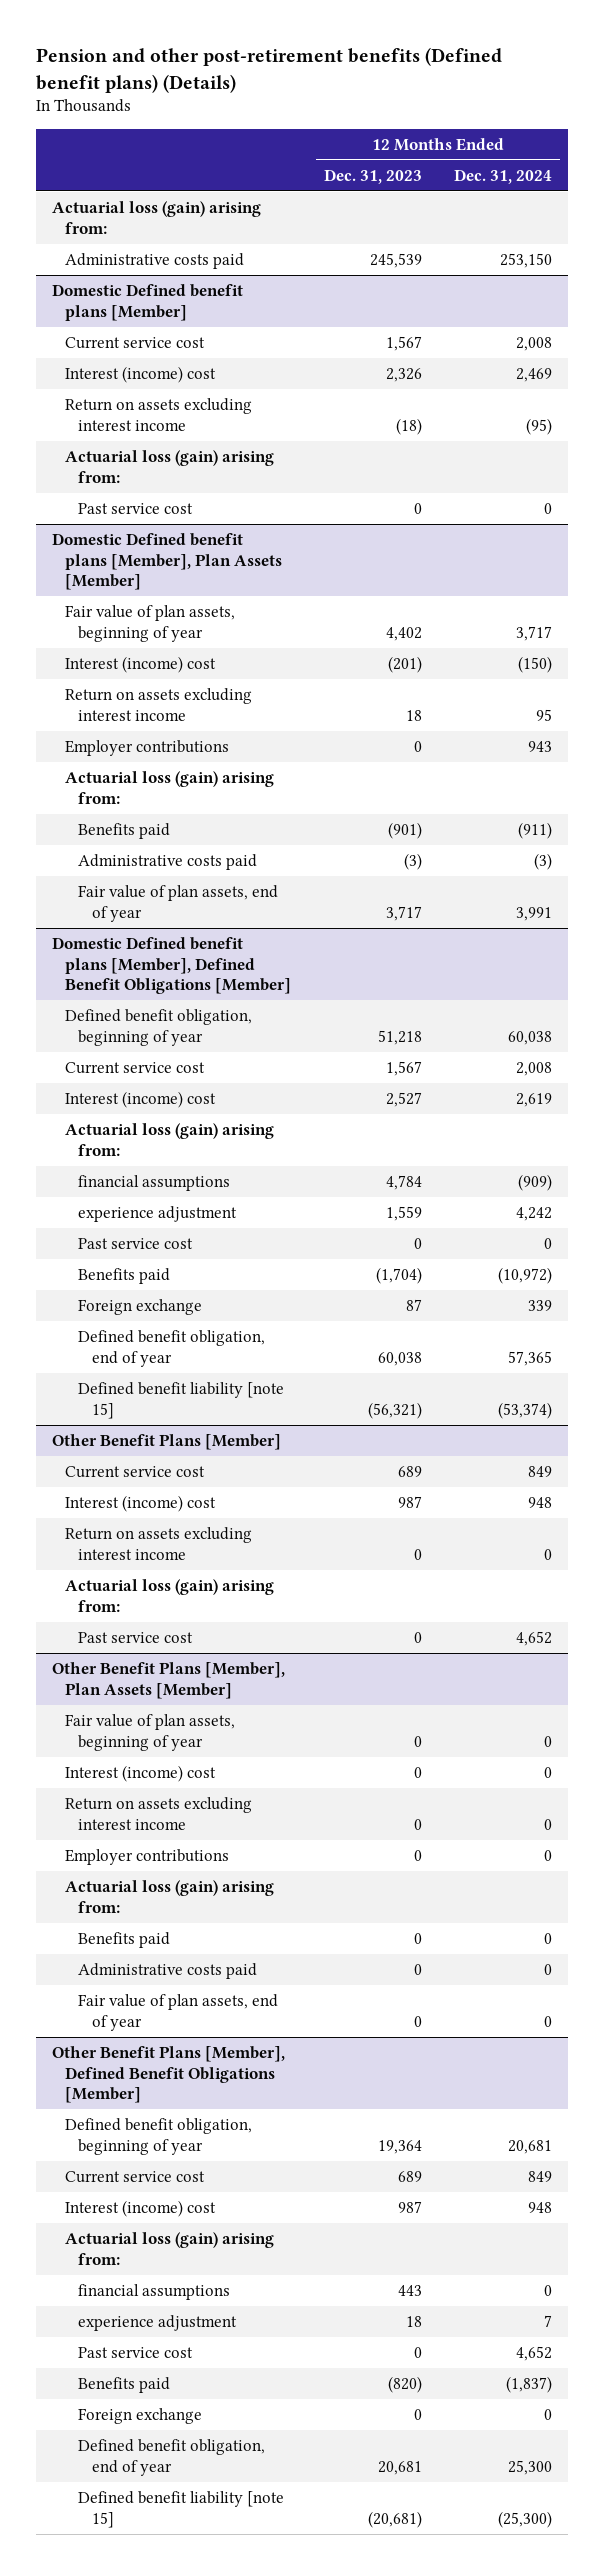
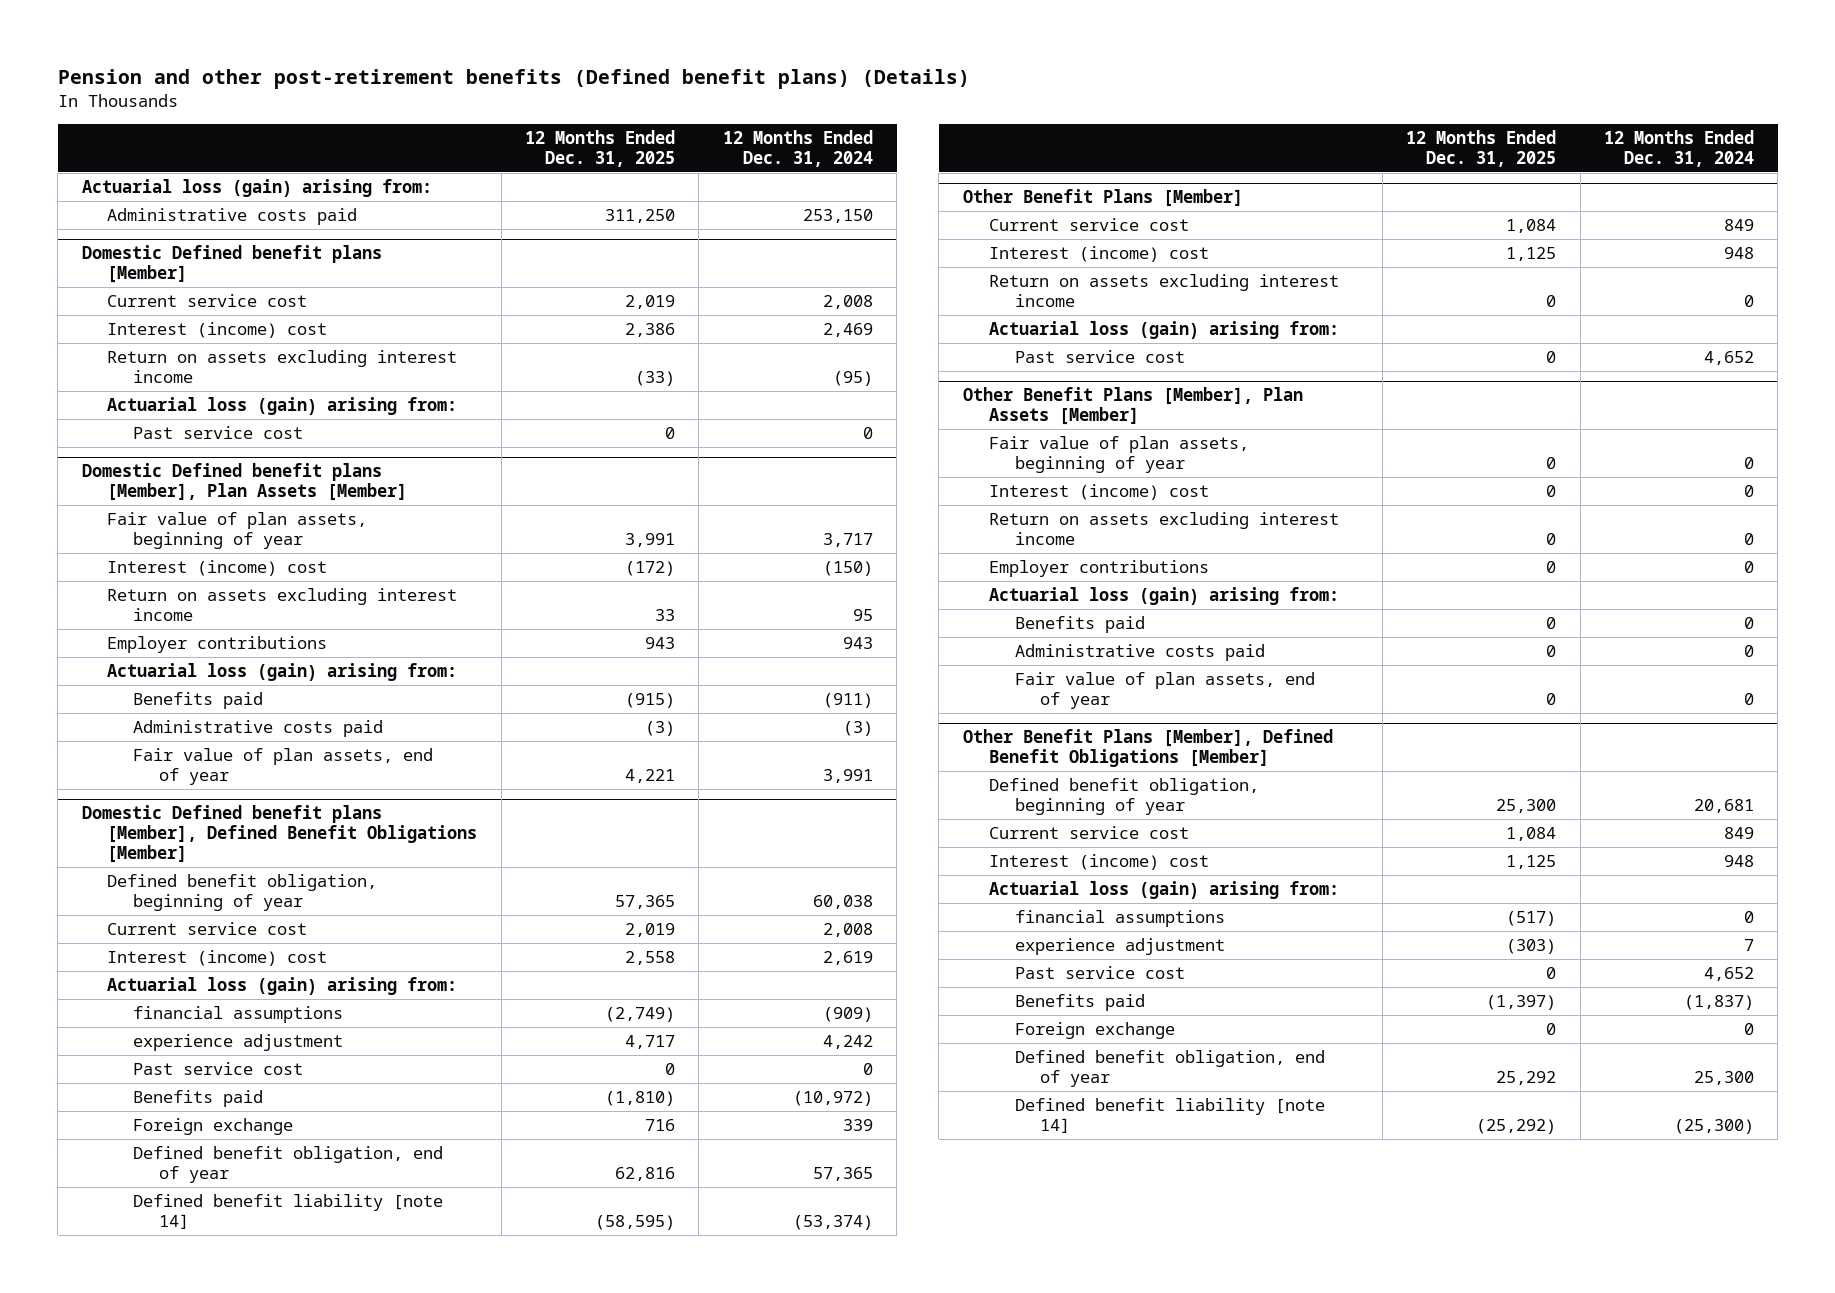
- | 12 Months Ended Dec. 31, 2023 | 12 Months Ended Dec. 31, 2024
+ | 12 Months Ended Dec. 31, 2025 | 12 Months Ended Dec. 31, 2024
@ Domestic Defined benefit plans [Member], Defined Benefit Obligations [Member]
- Defined benefit liability [note 15] | (56,321) | (53,374)
+ Defined benefit liability [note 14] | (58,595) | (53,374)
@ Other Benefit Plans [Member], Defined Benefit Obligations [Member]
- Defined benefit liability [note 15] | (20,681) | (25,300)
+ Defined benefit liability [note 14] | (25,292) | (25,300)

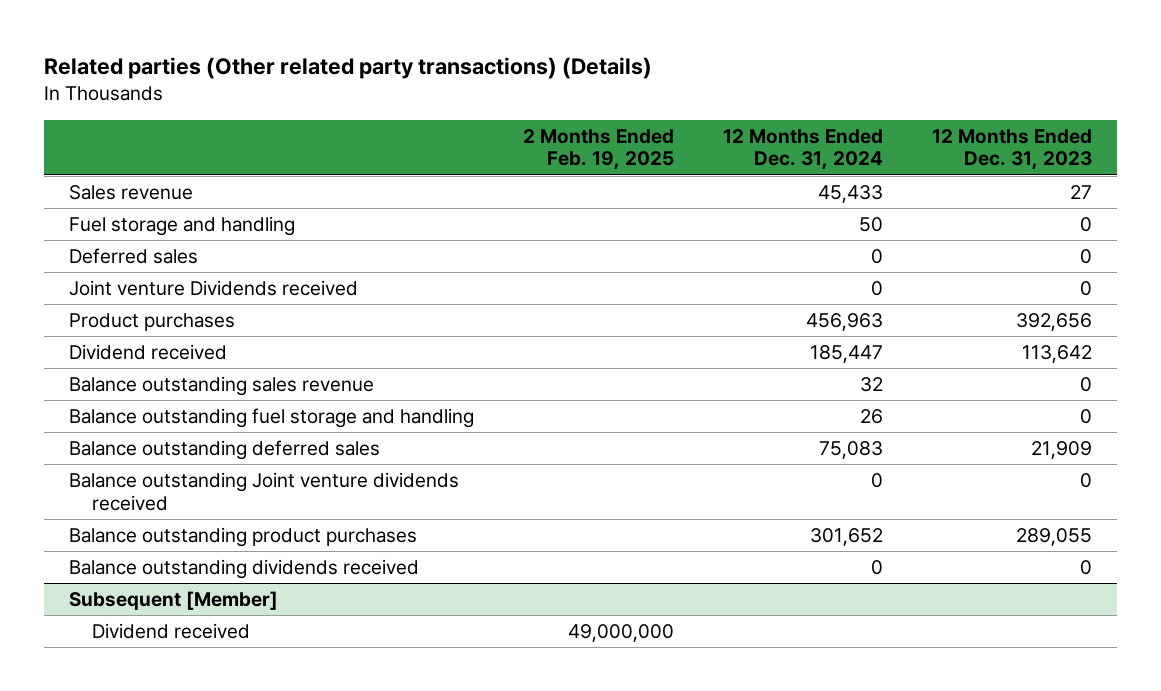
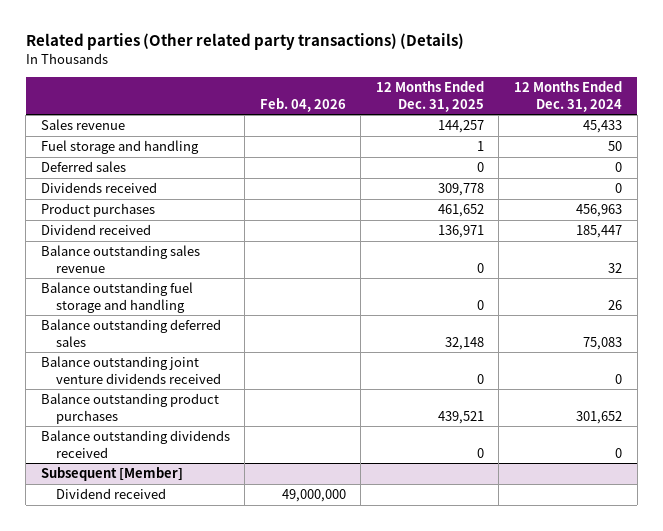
- | 2 Months Ended Feb. 19, 2025 | 12 Months Ended Dec. 31, 2024 | 12 Months Ended Dec. 31, 2023
+ | Feb. 04, 2026 | 12 Months Ended Dec. 31, 2025 | 12 Months Ended Dec. 31, 2024
- Joint venture Dividends received | | 0 | 0
+ Dividends received | | 309,778 | 0
- Balance outstanding Joint venture dividends received | | 0 | 0
+ Balance outstanding joint venture dividends received | | 0 | 0

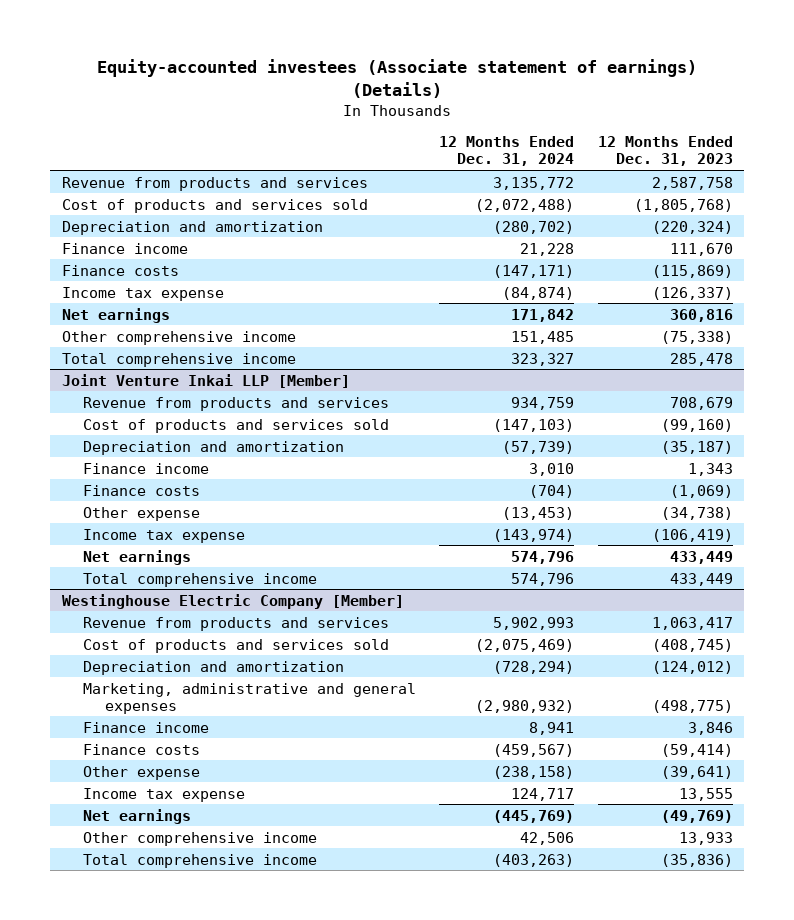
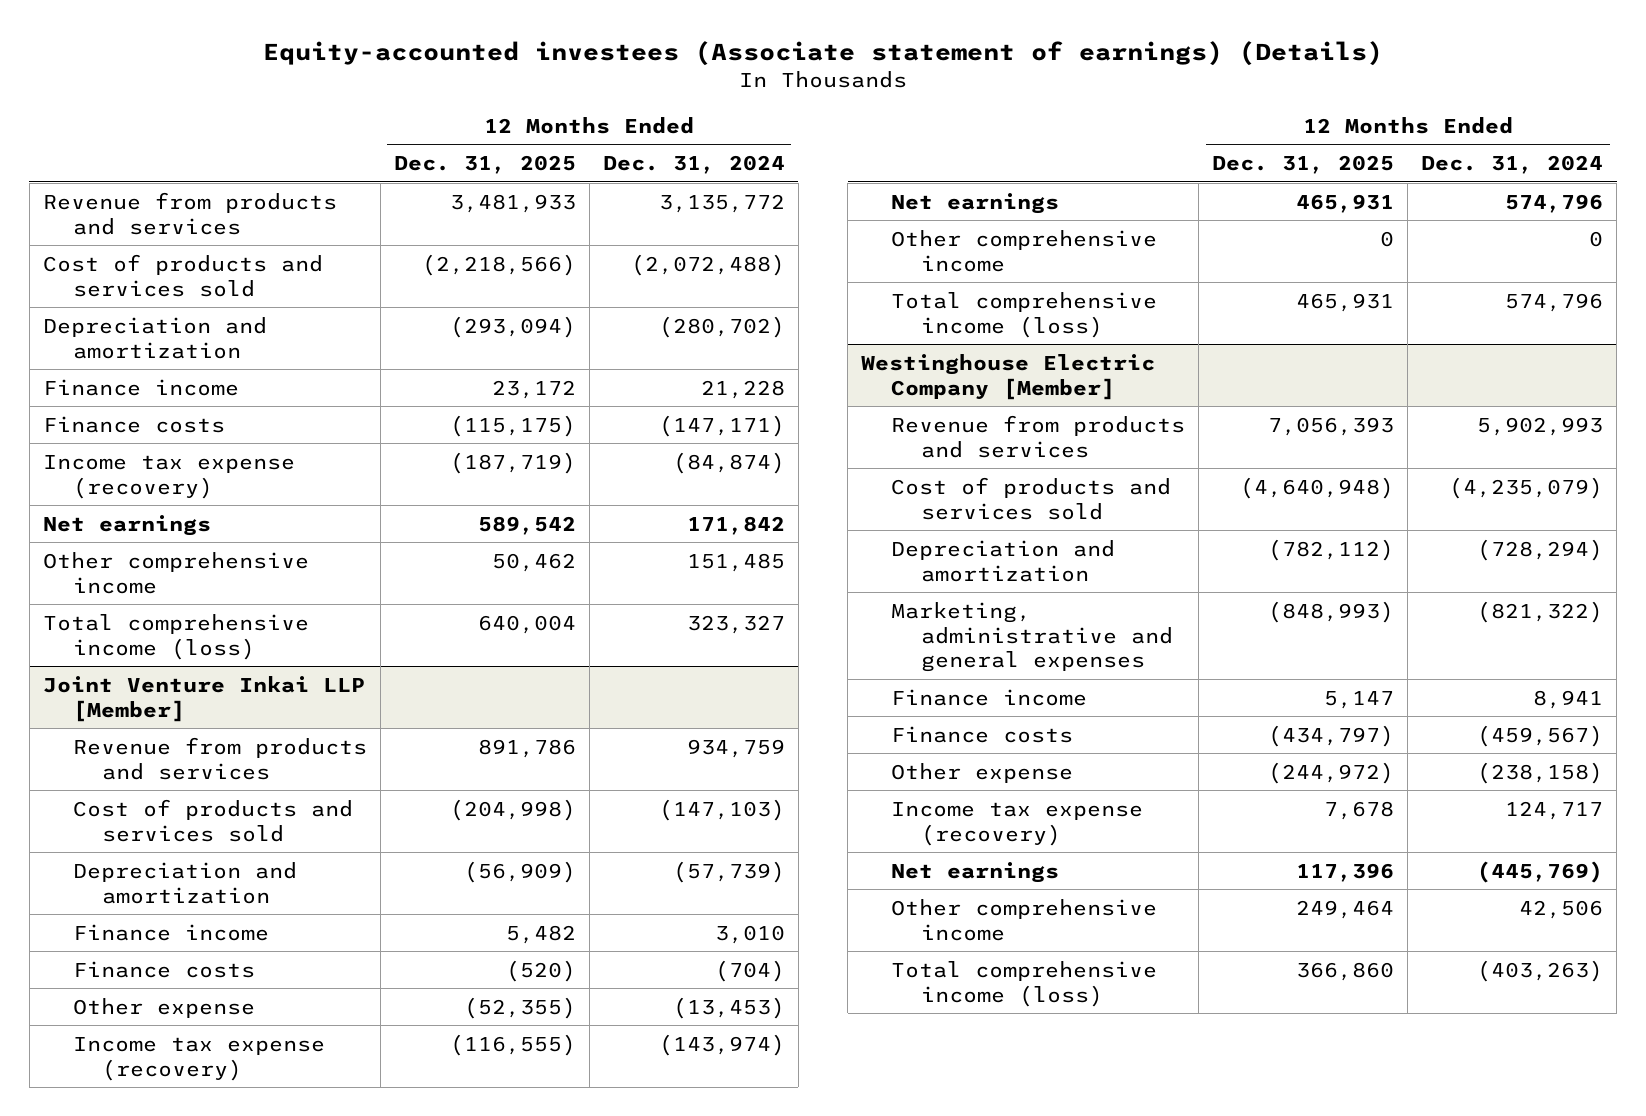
- | 12 Months Ended Dec. 31, 2024 | 12 Months Ended Dec. 31, 2023
+ | 12 Months Ended Dec. 31, 2025 | 12 Months Ended Dec. 31, 2024
- Income tax expense | (84,874) | (126,337)
+ Income tax expense (recovery) | (187,719) | (84,874)
- Total comprehensive income | 323,327 | 285,478
+ Total comprehensive income (loss) | 640,004 | 323,327
@ Joint Venture Inkai LLP [Member]
- Income tax expense | (143,974) | (106,419)
+ Income tax expense (recovery) | (116,555) | (143,974)
- Total comprehensive income | 574,796 | 433,449
+ Other comprehensive income | 0 | 0
+ Total comprehensive income (loss) | 465,931 | 574,796
@ Westinghouse Electric Company [Member]
- Cost of products and services sold | (2,075,469) | (408,745)
+ Cost of products and services sold | (4,640,948) | (4,235,079)
- Marketing, administrative and general expenses | (2,980,932) | (498,775)
+ Marketing, administrative and general expenses | (848,993) | (821,322)
- Income tax expense | 124,717 | 13,555
+ Income tax expense (recovery) | 7,678 | 124,717
- Total comprehensive income | (403,263) | (35,836)
+ Total comprehensive income (loss) | 366,860 | (403,263)

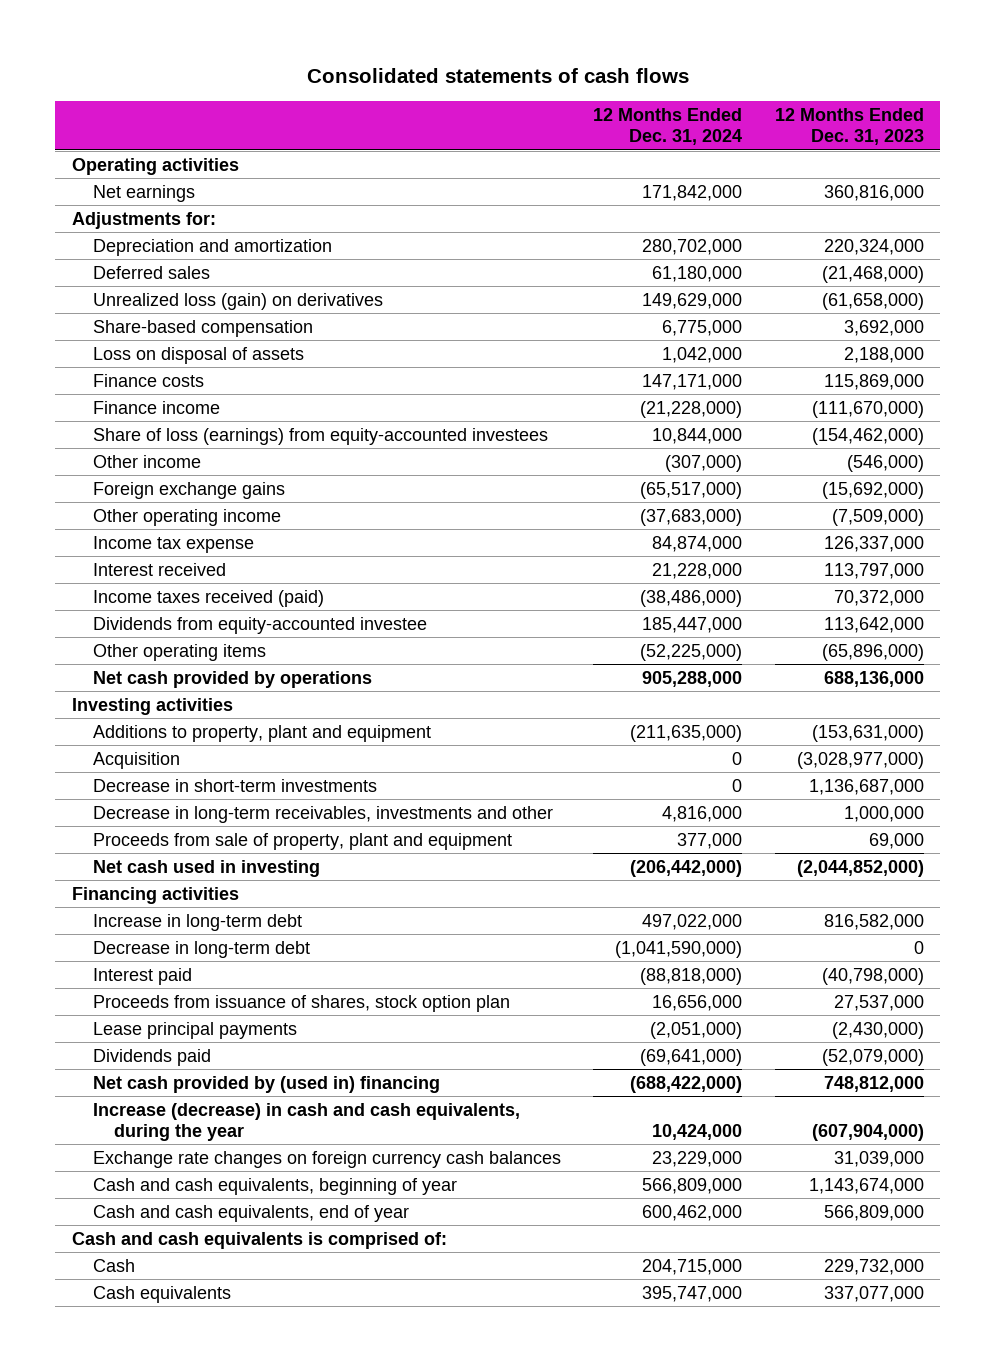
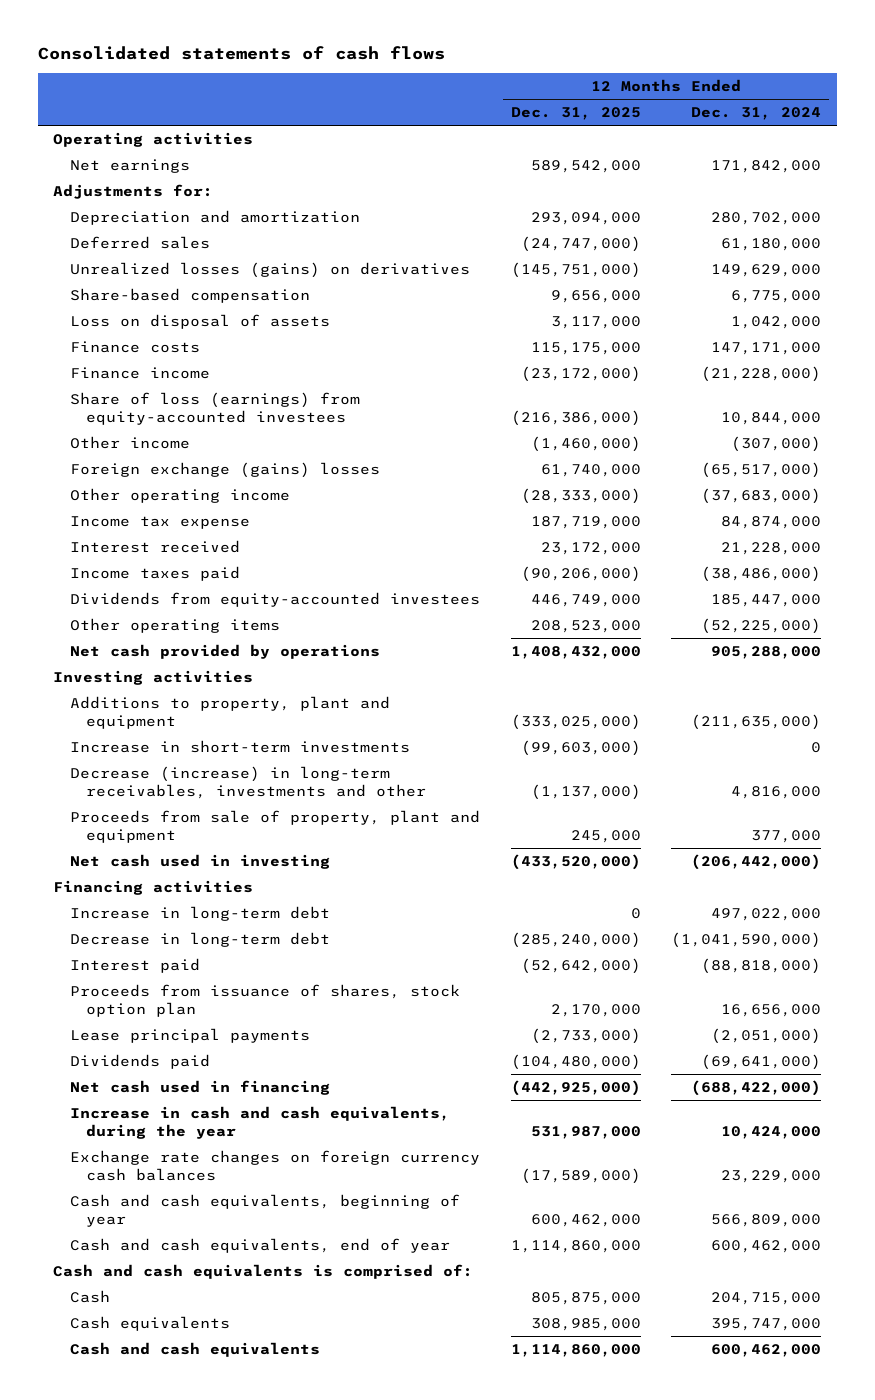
- | 12 Months Ended Dec. 31, 2024 | 12 Months Ended Dec. 31, 2023
+ | 12 Months Ended Dec. 31, 2025 | 12 Months Ended Dec. 31, 2024
- Unrealized loss (gain) on derivatives | 149,629,000 | (61,658,000)
+ Unrealized losses (gains) on derivatives | (145,751,000) | 149,629,000
- Foreign exchange gains | (65,517,000) | (15,692,000)
+ Foreign exchange (gains) losses | 61,740,000 | (65,517,000)
- Income taxes received (paid) | (38,486,000) | 70,372,000
- Dividends from equity-accounted investee | 185,447,000 | 113,642,000
+ Income taxes paid | (90,206,000) | (38,486,000)
+ Dividends from equity-accounted investees | 446,749,000 | 185,447,000
- Acquisition | 0 | (3,028,977,000)
- Decrease in short-term investments | 0 | 1,136,687,000
- Decrease in long-term receivables, investments and other | 4,816,000 | 1,000,000
+ Increase in short-term investments | (99,603,000) | 0
+ Decrease (increase) in long-term receivables, investments and other | (1,137,000) | 4,816,000
- Net cash provided by (used in) financing | (688,422,000) | 748,812,000
- Increase (decrease) in cash and cash equivalents, during the year | 10,424,000 | (607,904,000)
+ Net cash used in financing | (442,925,000) | (688,422,000)
+ Increase in cash and cash equivalents, during the year | 531,987,000 | 10,424,000
+ Cash and cash equivalents | 1,114,860,000 | 600,462,000

